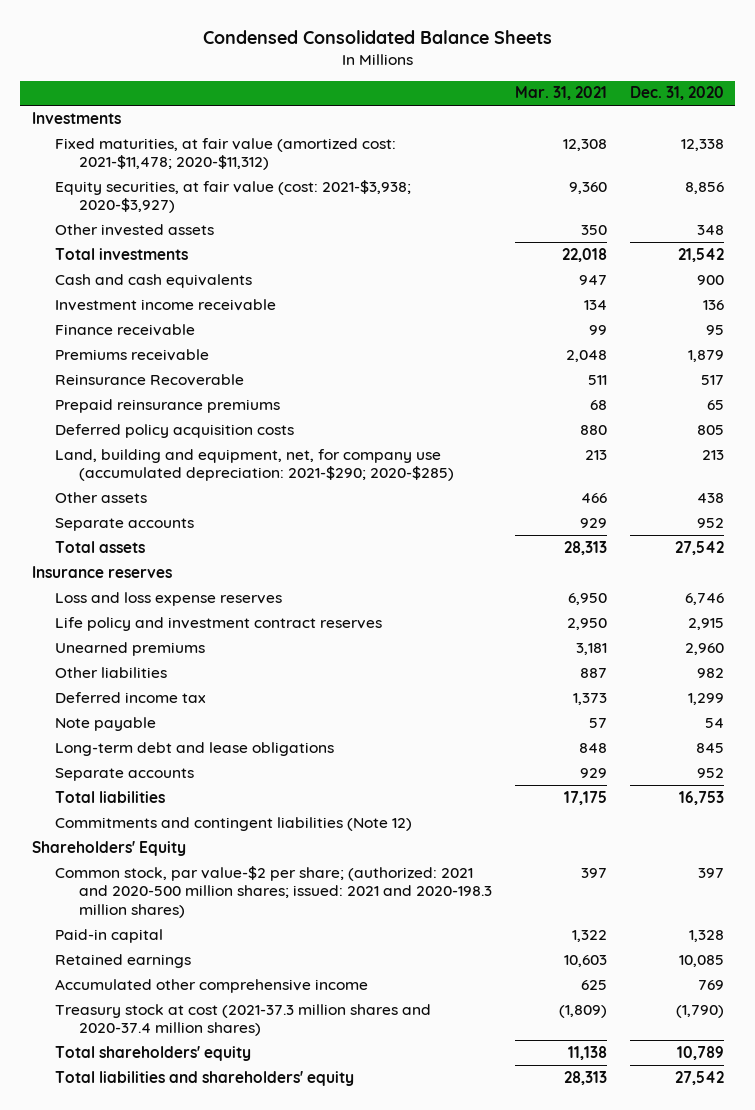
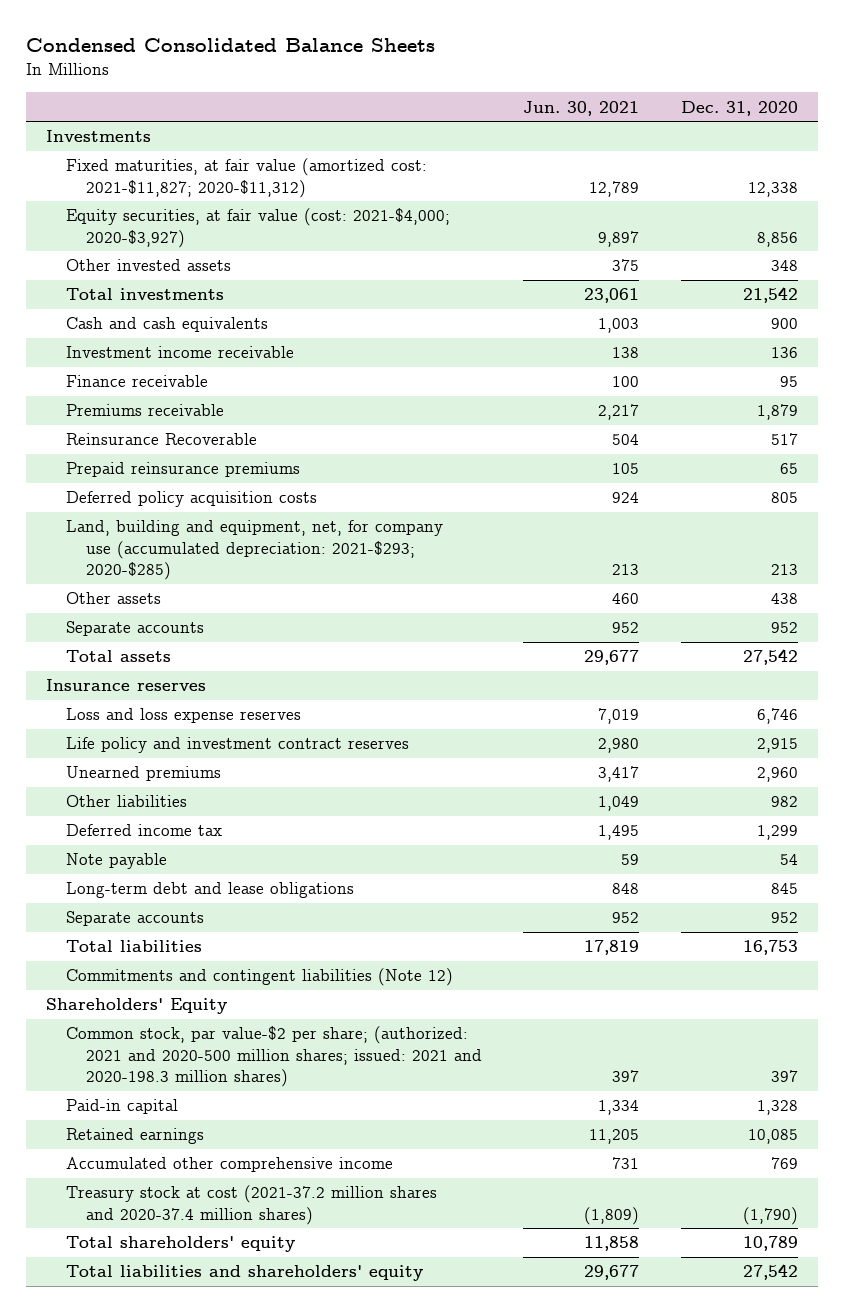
- | Mar. 31, 2021 | Dec. 31, 2020
+ | Jun. 30, 2021 | Dec. 31, 2020
- Fixed maturities, at fair value (amortized cost: 2021-$11,478; 2020-$11,312) | 12,308 | 12,338
- Equity securities, at fair value (cost: 2021-$3,938; 2020-$3,927) | 9,360 | 8,856
+ Fixed maturities, at fair value (amortized cost: 2021-$11,827; 2020-$11,312) | 12,789 | 12,338
+ Equity securities, at fair value (cost: 2021-$4,000; 2020-$3,927) | 9,897 | 8,856
- Land, building and equipment, net, for company use (accumulated depreciation: 2021-$290; 2020-$285) | 213 | 213
+ Land, building and equipment, net, for company use (accumulated depreciation: 2021-$293; 2020-$285) | 213 | 213
- Treasury stock at cost (2021-37.3 million shares and 2020-37.4 million shares) | (1,809) | (1,790)
+ Treasury stock at cost (2021-37.2 million shares and 2020-37.4 million shares) | (1,809) | (1,790)

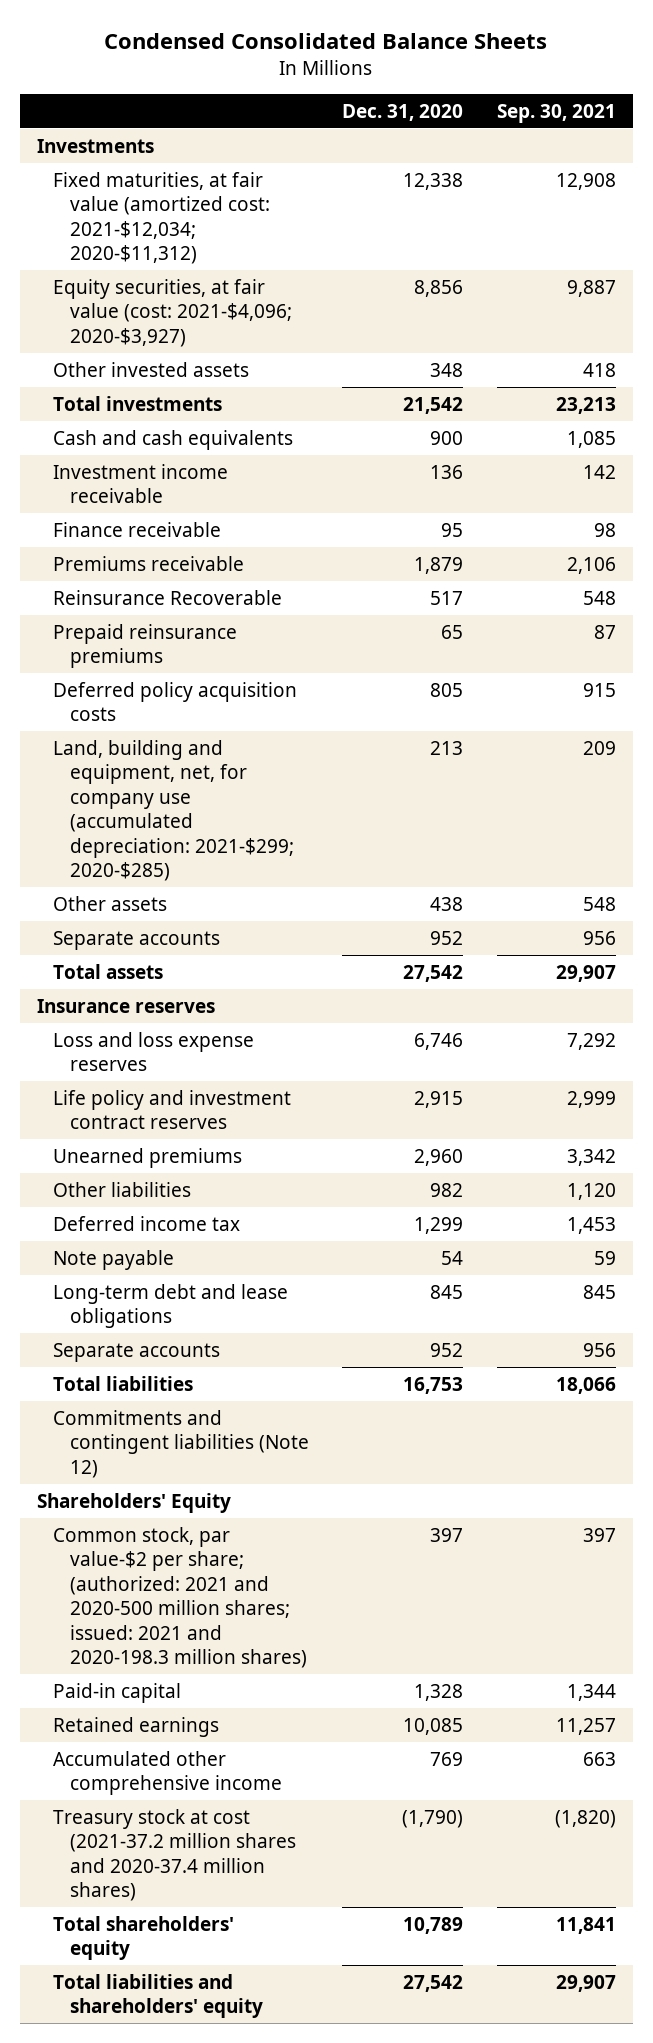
- | Jun. 30, 2021 | Dec. 31, 2020
+ | Dec. 31, 2020 | Sep. 30, 2021
- Fixed maturities, at fair value (amortized cost: 2021-$11,827; 2020-$11,312) | 12,789 | 12,338
- Equity securities, at fair value (cost: 2021-$4,000; 2020-$3,927) | 9,897 | 8,856
+ Fixed maturities, at fair value (amortized cost: 2021-$12,034; 2020-$11,312) | 12,338 | 12,908
+ Equity securities, at fair value (cost: 2021-$4,096; 2020-$3,927) | 8,856 | 9,887
- Land, building and equipment, net, for company use (accumulated depreciation: 2021-$293; 2020-$285) | 213 | 213
+ Land, building and equipment, net, for company use (accumulated depreciation: 2021-$299; 2020-$285) | 213 | 209

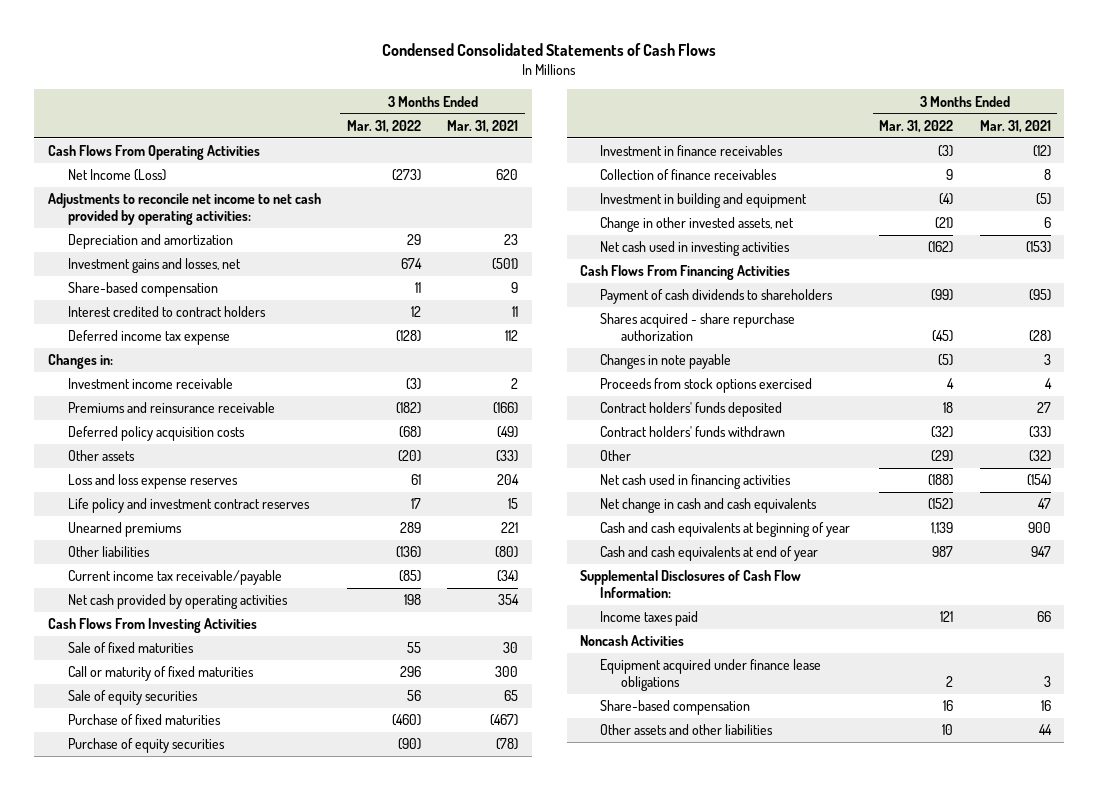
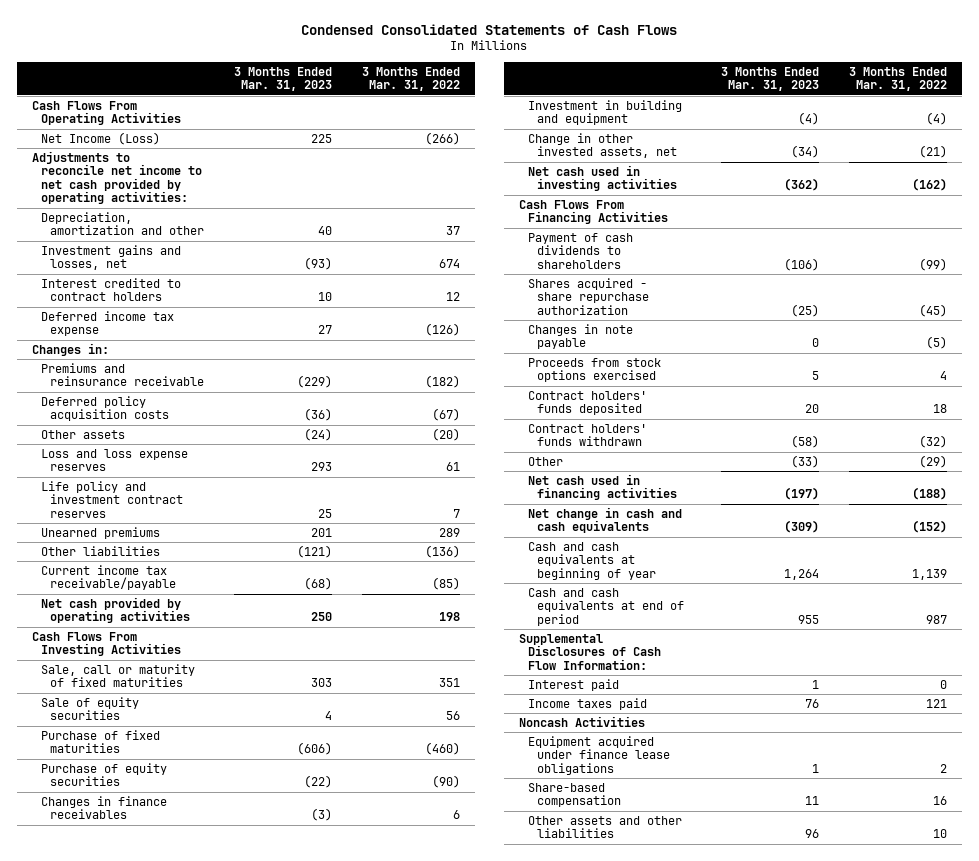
- | 3 Months Ended Mar. 31, 2022 | 3 Months Ended Mar. 31, 2021
+ | 3 Months Ended Mar. 31, 2023 | 3 Months Ended Mar. 31, 2022
- Net Income (Loss) | (273) | 620
+ Net Income (Loss) | 225 | (266)
- Depreciation and amortization | 29 | 23
+ Depreciation, amortization and other | 40 | 37
- Share-based compensation | 11 | 9
- Deferred income tax expense | (128) | 112
+ Deferred income tax expense | 27 | (126)
- Investment income receivable | (3) | 2
- Deferred policy acquisition costs | (68) | (49)
+ Deferred policy acquisition costs | (36) | (67)
- Life policy and investment contract reserves | 17 | 15
+ Life policy and investment contract reserves | 25 | 7
- Sale of fixed maturities | 55 | 30
- Call or maturity of fixed maturities | 296 | 300
+ Sale, call or maturity of fixed maturities | 303 | 351
- Investment in finance receivables | (3) | (12)
- Collection of finance receivables | 9 | 8
+ Changes in finance receivables | (3) | 6
- Cash and cash equivalents at end of year | 987 | 947
+ Cash and cash equivalents at end of period | 955 | 987
+ Interest paid | 1 | 0

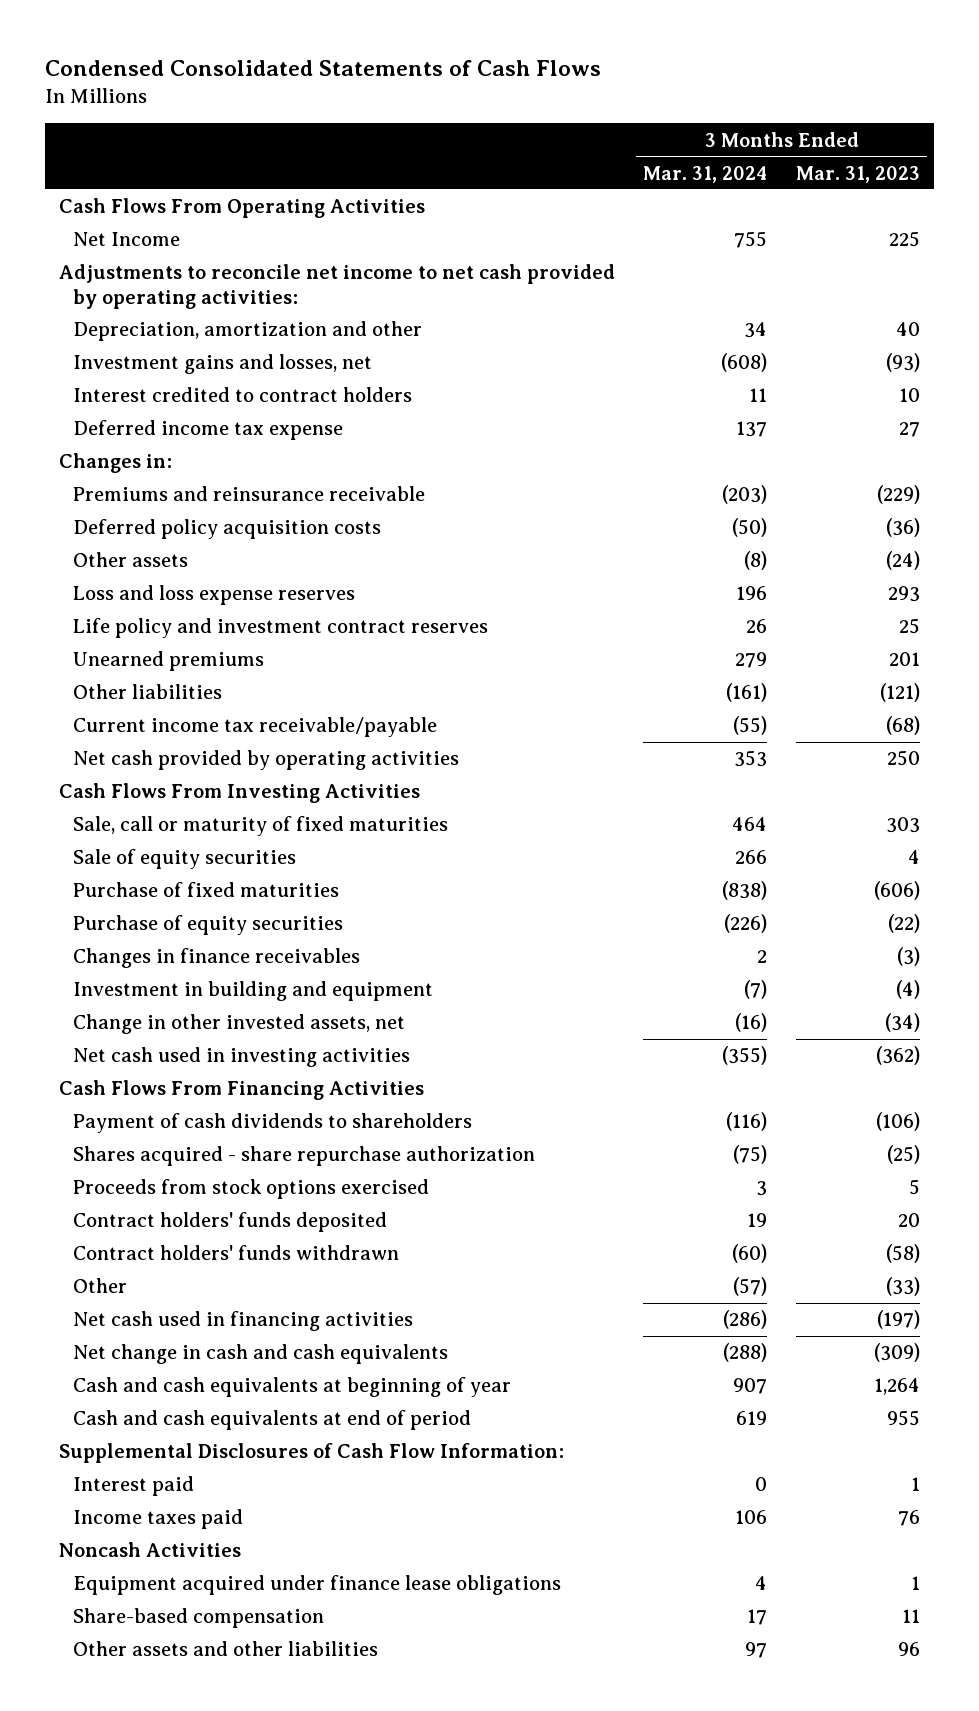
- | 3 Months Ended Mar. 31, 2023 | 3 Months Ended Mar. 31, 2022
+ | 3 Months Ended Mar. 31, 2024 | 3 Months Ended Mar. 31, 2023
- Net Income (Loss) | 225 | (266)
+ Net Income | 755 | 225
- Changes in note payable | 0 | (5)

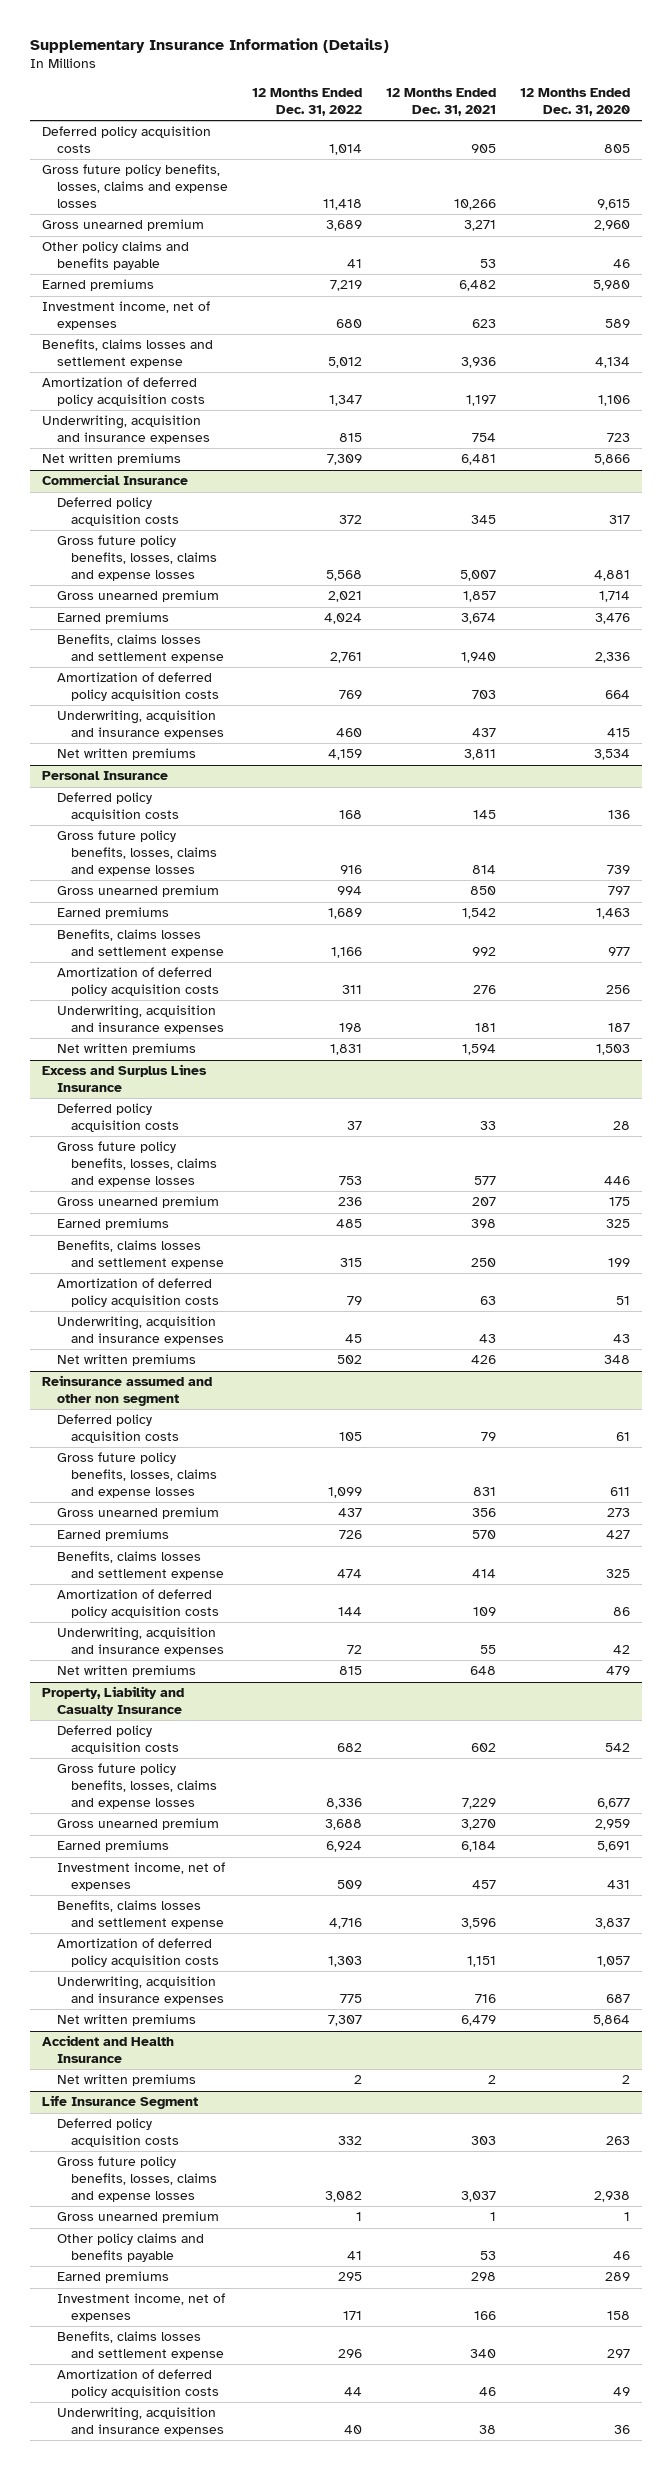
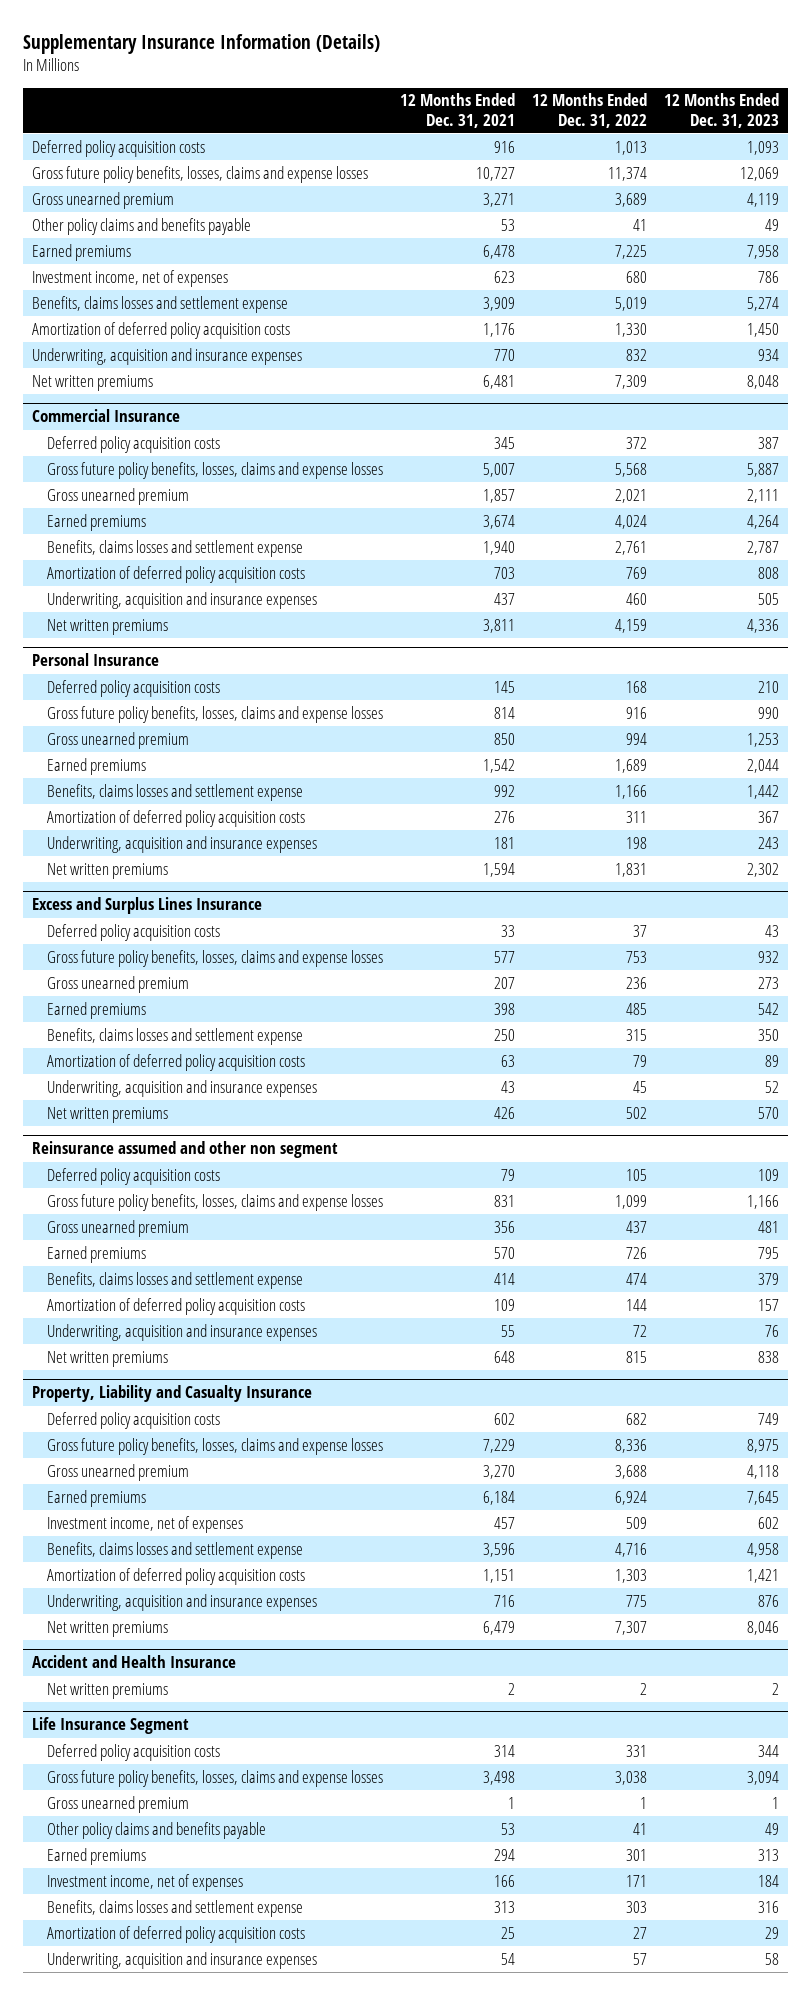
- | 12 Months Ended Dec. 31, 2022 | 12 Months Ended Dec. 31, 2021 | 12 Months Ended Dec. 31, 2020
+ | 12 Months Ended Dec. 31, 2021 | 12 Months Ended Dec. 31, 2022 | 12 Months Ended Dec. 31, 2023
- Deferred policy acquisition costs | 1,014 | 905 | 805
- Gross future policy benefits, losses, claims and expense losses | 11,418 | 10,266 | 9,615
+ Deferred policy acquisition costs | 916 | 1,013 | 1,093
+ Gross future policy benefits, losses, claims and expense losses | 10,727 | 11,374 | 12,069
- Earned premiums | 7,219 | 6,482 | 5,980
+ Earned premiums | 6,478 | 7,225 | 7,958
- Benefits, claims losses and settlement expense | 5,012 | 3,936 | 4,134
- Amortization of deferred policy acquisition costs | 1,347 | 1,197 | 1,106
- Underwriting, acquisition and insurance expenses | 815 | 754 | 723
+ Benefits, claims losses and settlement expense | 3,909 | 5,019 | 5,274
+ Amortization of deferred policy acquisition costs | 1,176 | 1,330 | 1,450
+ Underwriting, acquisition and insurance expenses | 770 | 832 | 934
@ Life Insurance Segment
- Deferred policy acquisition costs | 332 | 303 | 263
- Gross future policy benefits, losses, claims and expense losses | 3,082 | 3,037 | 2,938
+ Deferred policy acquisition costs | 314 | 331 | 344
+ Gross future policy benefits, losses, claims and expense losses | 3,498 | 3,038 | 3,094
- Earned premiums | 295 | 298 | 289
+ Earned premiums | 294 | 301 | 313
- Benefits, claims losses and settlement expense | 296 | 340 | 297
- Amortization of deferred policy acquisition costs | 44 | 46 | 49
- Underwriting, acquisition and insurance expenses | 40 | 38 | 36
+ Benefits, claims losses and settlement expense | 313 | 303 | 316
+ Amortization of deferred policy acquisition costs | 25 | 27 | 29
+ Underwriting, acquisition and insurance expenses | 54 | 57 | 58

